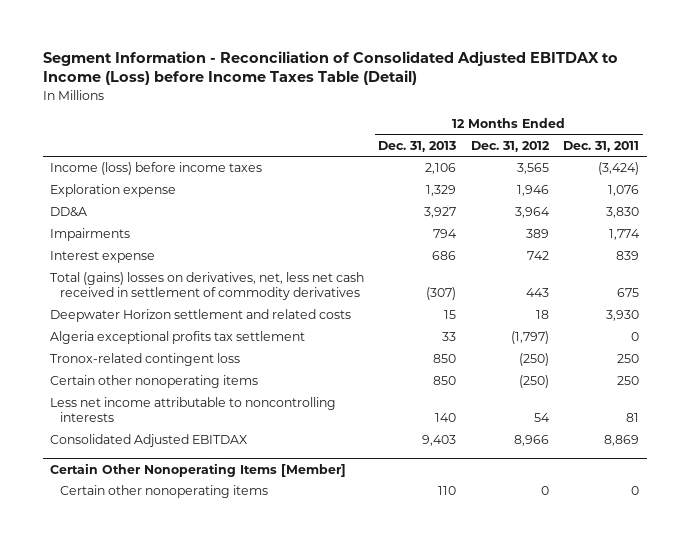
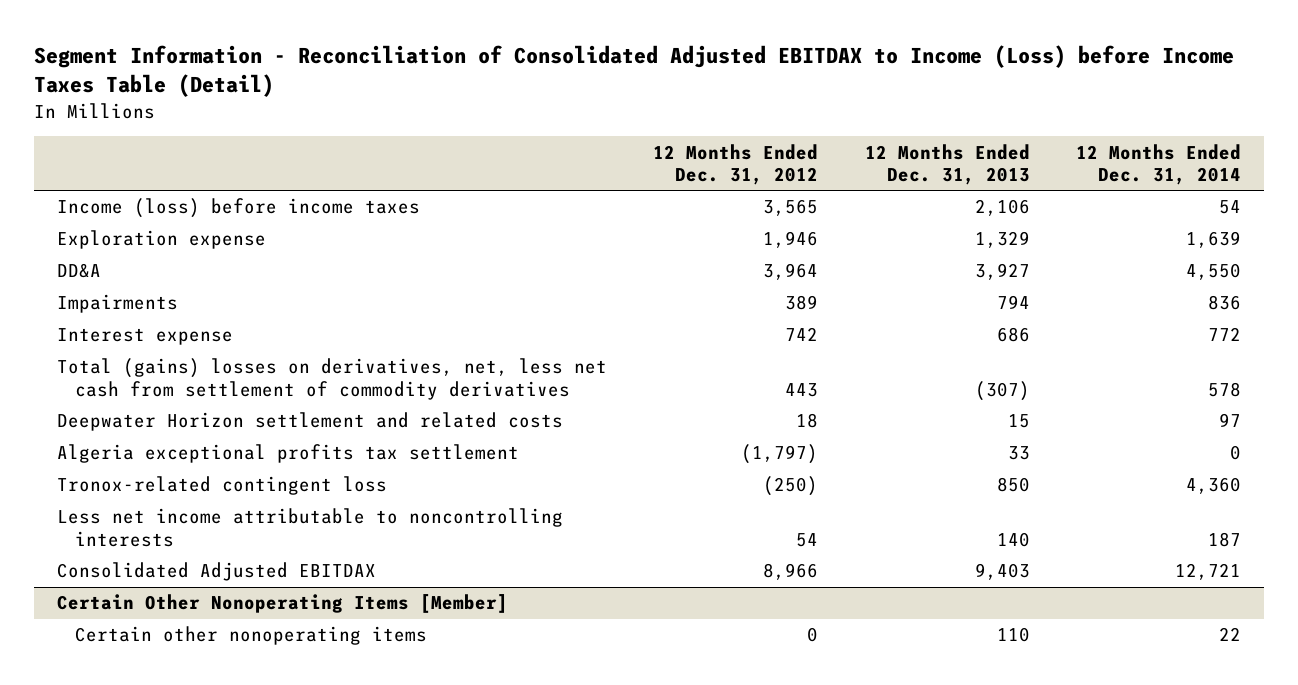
- | 12 Months Ended Dec. 31, 2013 | 12 Months Ended Dec. 31, 2012 | 12 Months Ended Dec. 31, 2011
+ | 12 Months Ended Dec. 31, 2012 | 12 Months Ended Dec. 31, 2013 | 12 Months Ended Dec. 31, 2014
- Total (gains) losses on derivatives, net, less net cash received in settlement of commodity derivatives | (307) | 443 | 675
+ Total (gains) losses on derivatives, net, less net cash from settlement of commodity derivatives | 443 | (307) | 578
- Certain other nonoperating items | 850 | (250) | 250

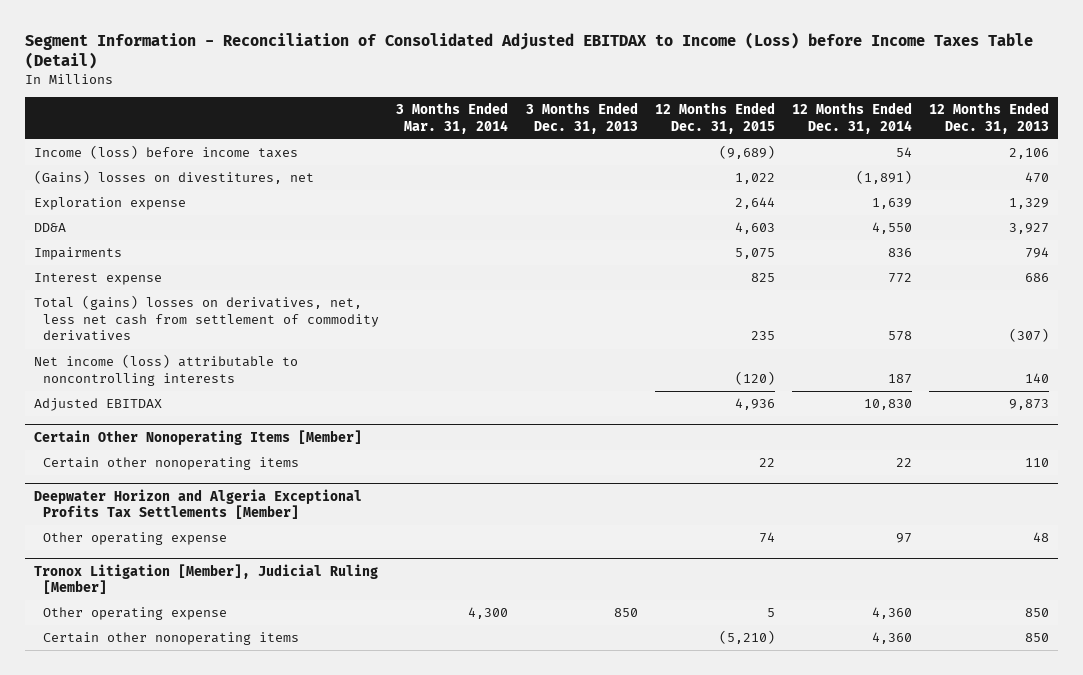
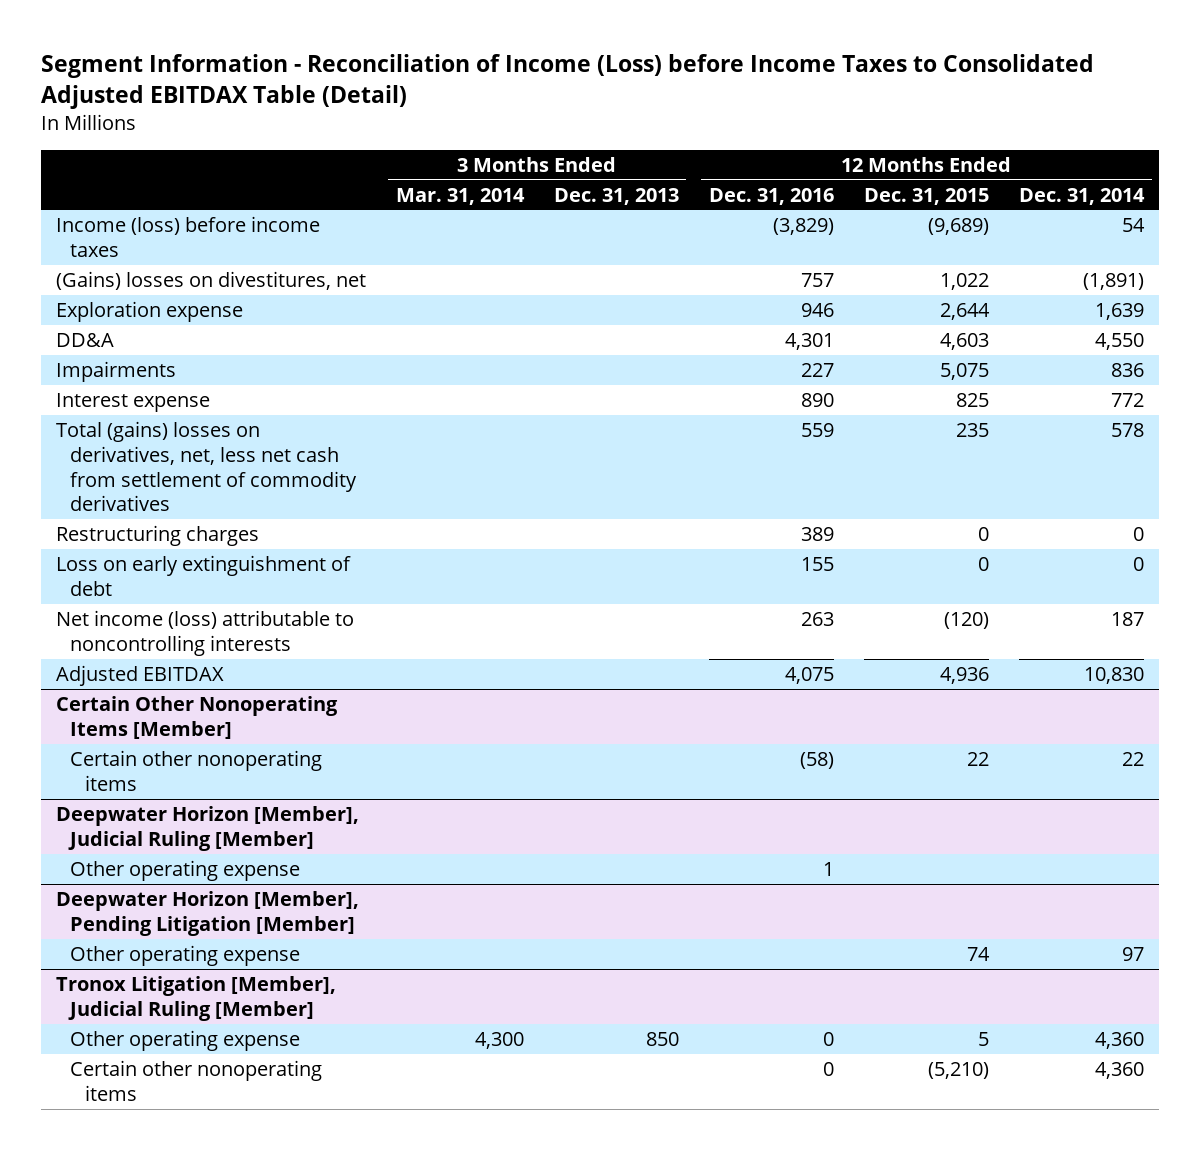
- Segment Information - Reconciliation of Consolidated Adjusted EBITDAX to Income (Loss) before Income Taxes Table (Detail)
+ Segment Information - Reconciliation of Income (Loss) before Income Taxes to Consolidated Adjusted EBITDAX Table (Detail)
- | 3 Months Ended Mar. 31, 2014 | 3 Months Ended Dec. 31, 2013 | 12 Months Ended Dec. 31, 2015 | 12 Months Ended Dec. 31, 2014 | 12 Months Ended Dec. 31, 2013
+ | 3 Months Ended Mar. 31, 2014 | 3 Months Ended Dec. 31, 2013 | 12 Months Ended Dec. 31, 2016 | 12 Months Ended Dec. 31, 2015 | 12 Months Ended Dec. 31, 2014
+ Restructuring charges | | | 389 | 0 | 0
+ Loss on early extinguishment of debt | | | 155 | 0 | 0
- Deepwater Horizon and Algeria Exceptional Profits Tax Settlements [Member]
+ Deepwater Horizon [Member], Judicial Ruling [Member]
+ Other operating expense | | | 1 | |
+ Deepwater Horizon [Member], Pending Litigation [Member]

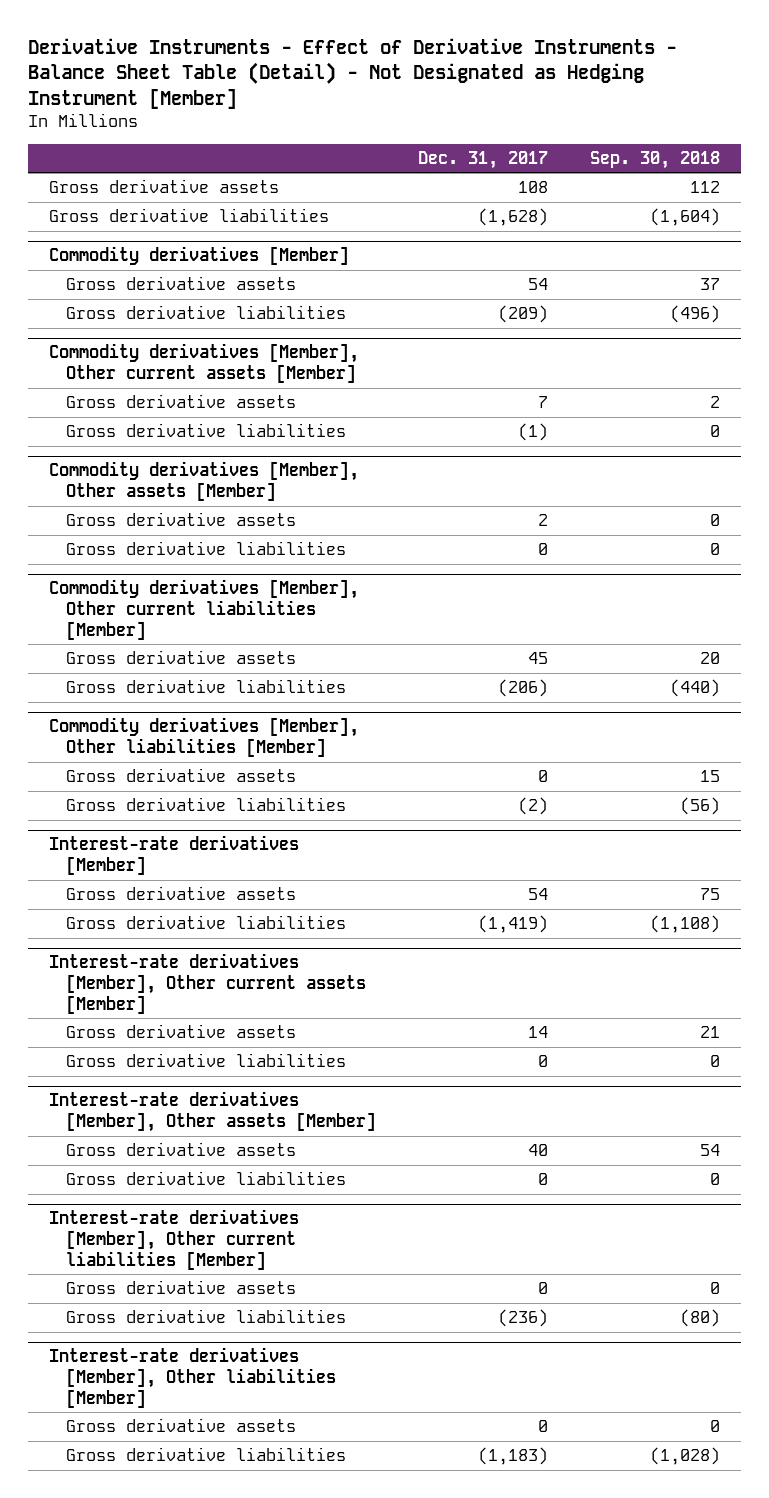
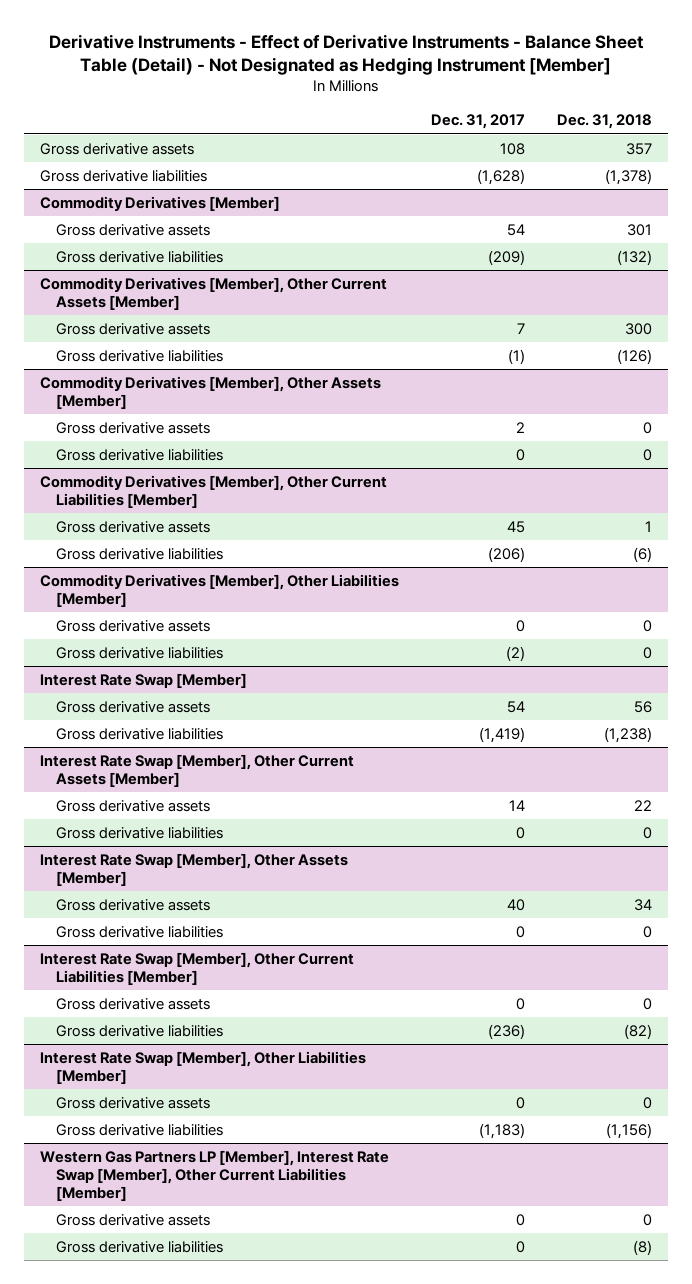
- | Dec. 31, 2017 | Sep. 30, 2018
+ | Dec. 31, 2017 | Dec. 31, 2018
- Commodity derivatives [Member]
+ Commodity Derivatives [Member]
- Commodity derivatives [Member], Other current assets [Member]
+ Commodity Derivatives [Member], Other Current Assets [Member]
- Commodity derivatives [Member], Other assets [Member]
+ Commodity Derivatives [Member], Other Assets [Member]
- Commodity derivatives [Member], Other current liabilities [Member]
+ Commodity Derivatives [Member], Other Current Liabilities [Member]
- Commodity derivatives [Member], Other liabilities [Member]
+ Commodity Derivatives [Member], Other Liabilities [Member]
- Interest-rate derivatives [Member]
+ Interest Rate Swap [Member]
- Interest-rate derivatives [Member], Other current assets [Member]
+ Interest Rate Swap [Member], Other Current Assets [Member]
- Interest-rate derivatives [Member], Other assets [Member]
+ Interest Rate Swap [Member], Other Assets [Member]
- Interest-rate derivatives [Member], Other current liabilities [Member]
+ Interest Rate Swap [Member], Other Current Liabilities [Member]
- Interest-rate derivatives [Member], Other liabilities [Member]
+ Interest Rate Swap [Member], Other Liabilities [Member]
+ Western Gas Partners LP [Member], Interest Rate Swap [Member], Other Current Liabilities [Member]
+ Gross derivative assets | 0 | 0
+ Gross derivative liabilities | 0 | (8)

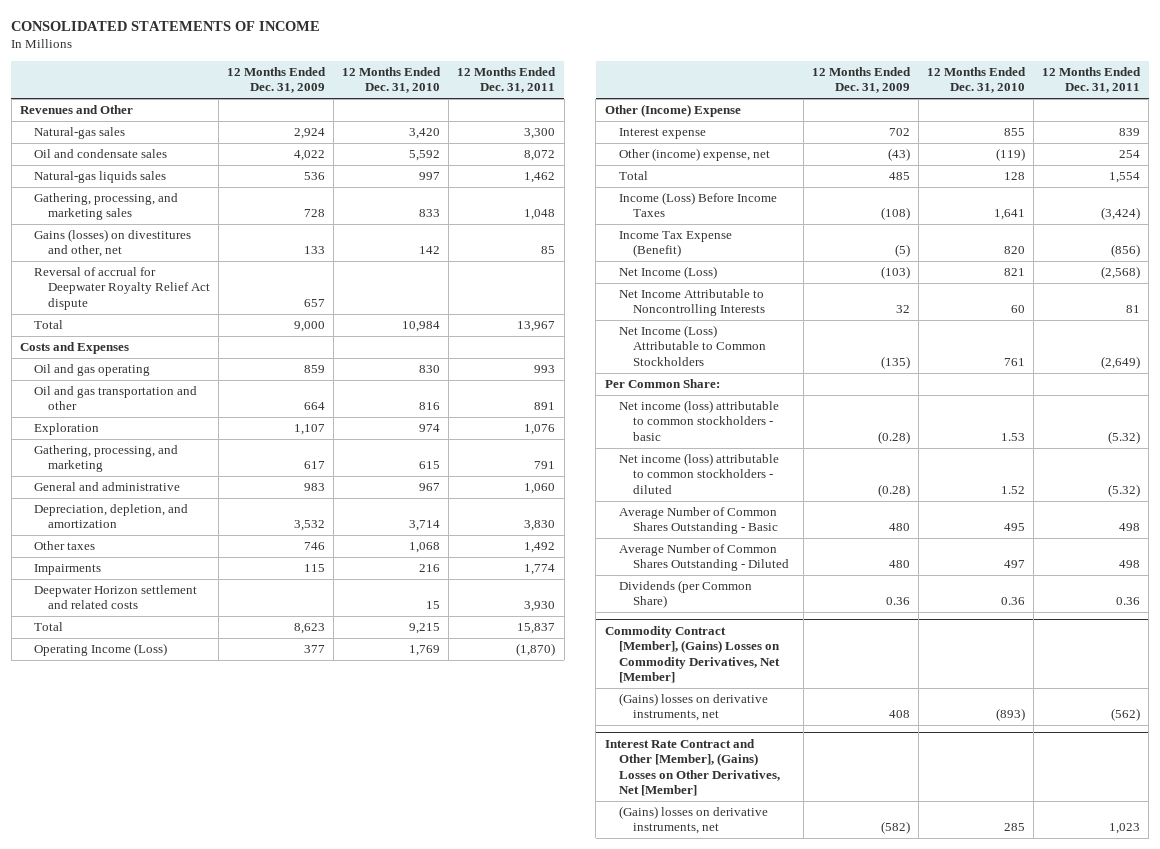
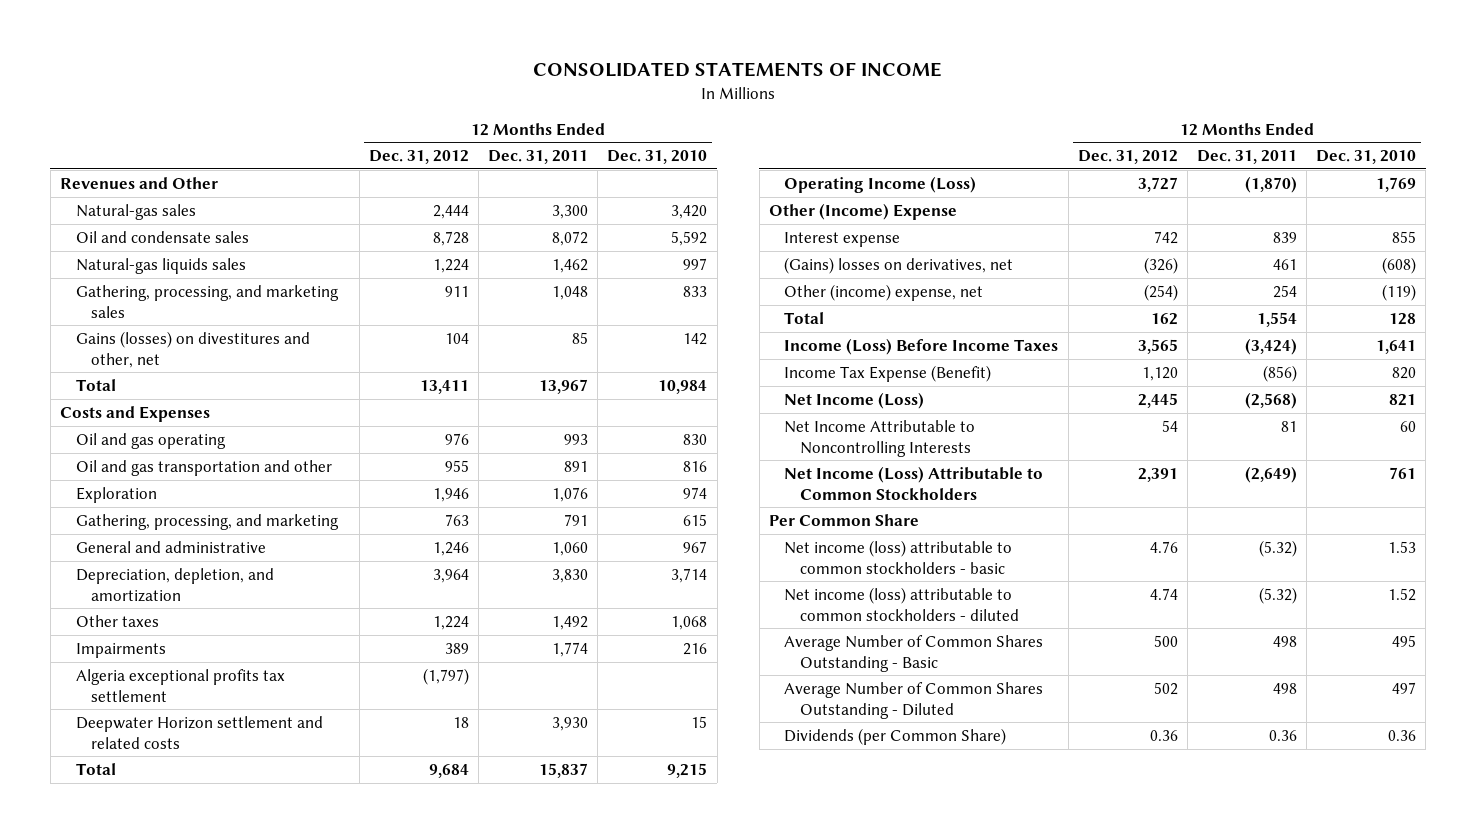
- | 12 Months Ended Dec. 31, 2009 | 12 Months Ended Dec. 31, 2010 | 12 Months Ended Dec. 31, 2011
+ | 12 Months Ended Dec. 31, 2012 | 12 Months Ended Dec. 31, 2011 | 12 Months Ended Dec. 31, 2010
- Reversal of accrual for Deepwater Royalty Relief Act dispute | 657 | |
+ Algeria exceptional profits tax settlement | (1,797) | |
+ (Gains) losses on derivatives, net | (326) | 461 | (608)
- Per Common Share:
+ Per Common Share
- Commodity Contract [Member], (Gains) Losses on Commodity Derivatives, Net [Member]
- (Gains) losses on derivative instruments, net | 408 | (893) | (562)
- Interest Rate Contract and Other [Member], (Gains) Losses on Other Derivatives, Net [Member]
- (Gains) losses on derivative instruments, net | (582) | 285 | 1,023

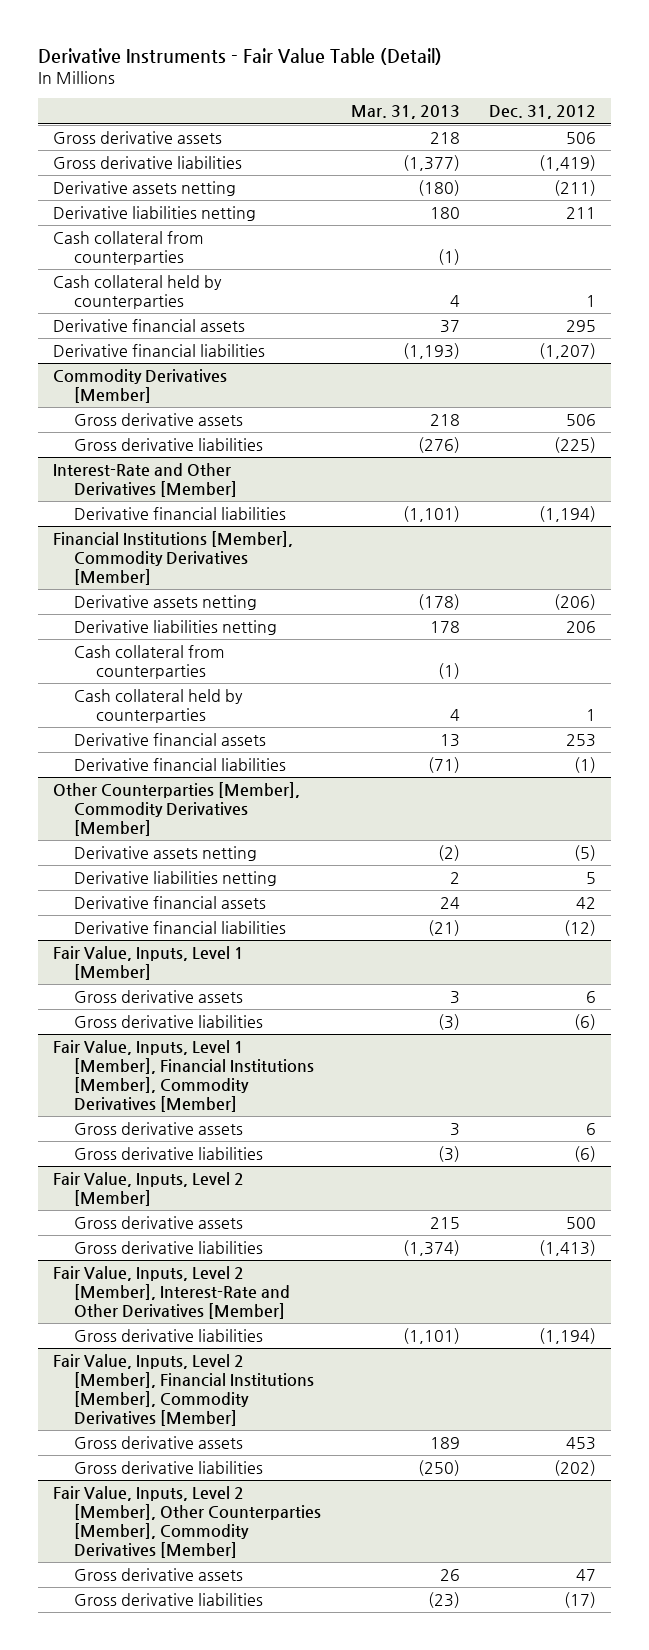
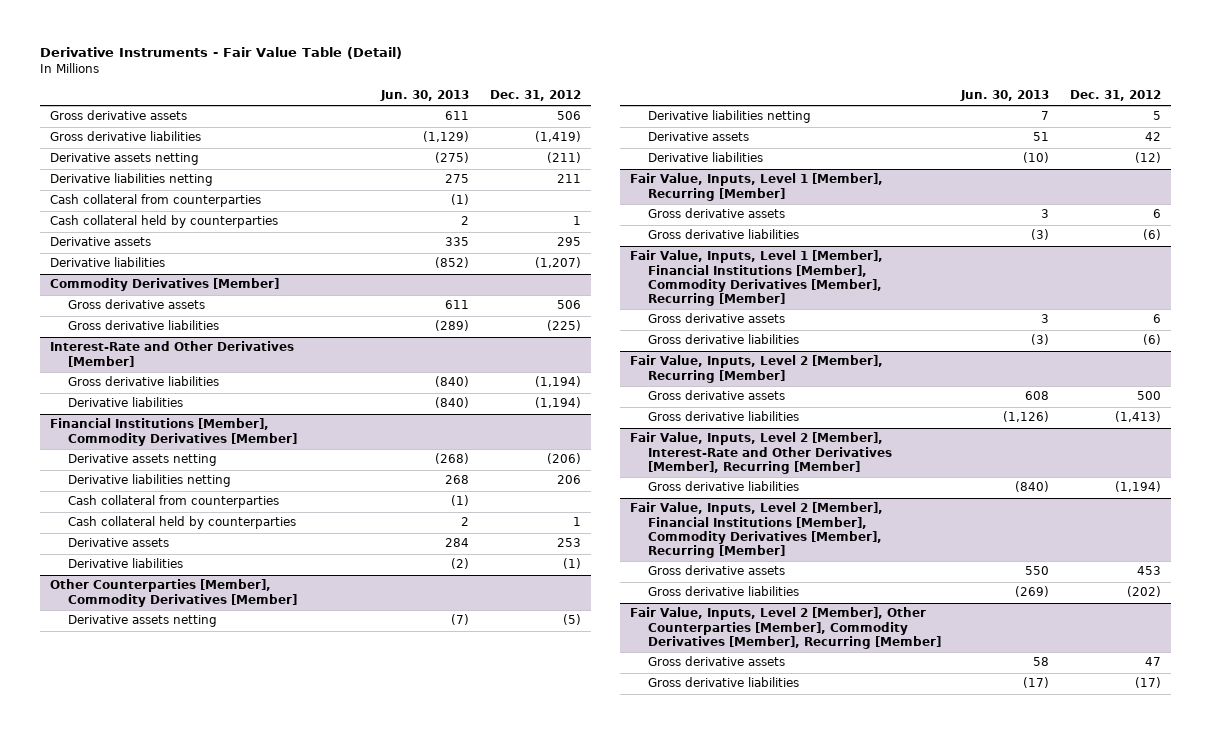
- | Mar. 31, 2013 | Dec. 31, 2012
+ | Jun. 30, 2013 | Dec. 31, 2012
- Derivative financial assets | 37 | 295
- Derivative financial liabilities | (1,193) | (1,207)
+ Derivative assets | 335 | 295
+ Derivative liabilities | (852) | (1,207)
@ Interest-Rate and Other Derivatives [Member]
- Derivative financial liabilities | (1,101) | (1,194)
+ Gross derivative liabilities | (840) | (1,194)
+ Derivative liabilities | (840) | (1,194)
@ Financial Institutions [Member], Commodity Derivatives [Member]
- Derivative financial assets | 13 | 253
- Derivative financial liabilities | (71) | (1)
+ Derivative assets | 284 | 253
+ Derivative liabilities | (2) | (1)
@ Other Counterparties [Member], Commodity Derivatives [Member]
- Derivative financial assets | 24 | 42
- Derivative financial liabilities | (21) | (12)
- Fair Value, Inputs, Level 1 [Member]
@ Other Counterparties [Member], Commodity Derivatives [Member]
+ Derivative assets | 51 | 42
+ Derivative liabilities | (10) | (12)
+ Fair Value, Inputs, Level 1 [Member], Recurring [Member]
- Fair Value, Inputs, Level 1 [Member], Financial Institutions [Member], Commodity Derivatives [Member]
+ Fair Value, Inputs, Level 1 [Member], Financial Institutions [Member], Commodity Derivatives [Member], Recurring [Member]
- Fair Value, Inputs, Level 2 [Member]
+ Fair Value, Inputs, Level 2 [Member], Recurring [Member]
- Fair Value, Inputs, Level 2 [Member], Interest-Rate and Other Derivatives [Member]
+ Fair Value, Inputs, Level 2 [Member], Interest-Rate and Other Derivatives [Member], Recurring [Member]
- Fair Value, Inputs, Level 2 [Member], Financial Institutions [Member], Commodity Derivatives [Member]
+ Fair Value, Inputs, Level 2 [Member], Financial Institutions [Member], Commodity Derivatives [Member], Recurring [Member]
- Fair Value, Inputs, Level 2 [Member], Other Counterparties [Member], Commodity Derivatives [Member]
+ Fair Value, Inputs, Level 2 [Member], Other Counterparties [Member], Commodity Derivatives [Member], Recurring [Member]

